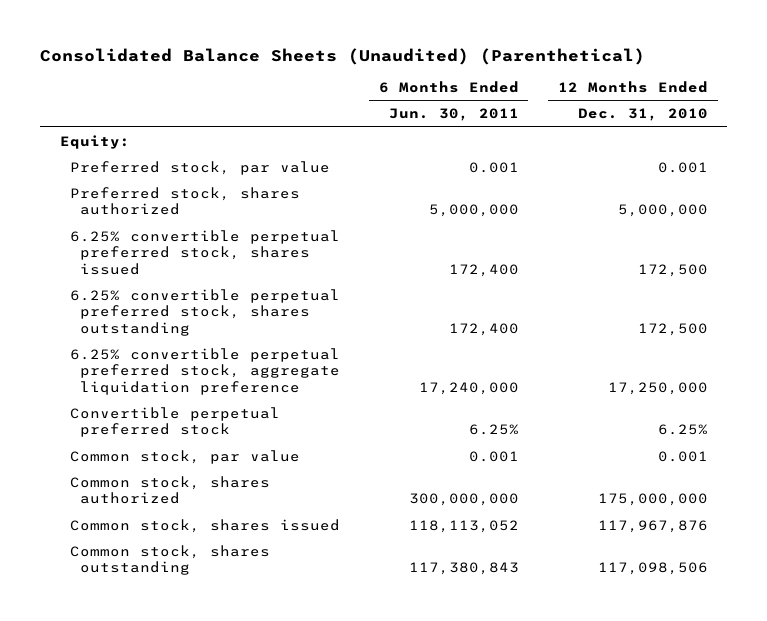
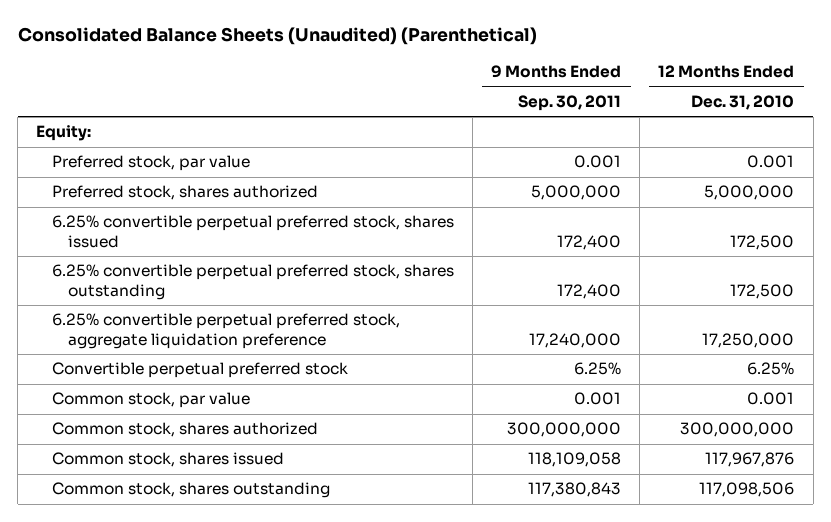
- | 6 Months Ended Jun. 30, 2011 | 12 Months Ended Dec. 31, 2010
+ | 9 Months Ended Sep. 30, 2011 | 12 Months Ended Dec. 31, 2010
- Common stock, shares authorized | 300,000,000 | 175,000,000
+ Common stock, shares authorized | 300,000,000 | 300,000,000

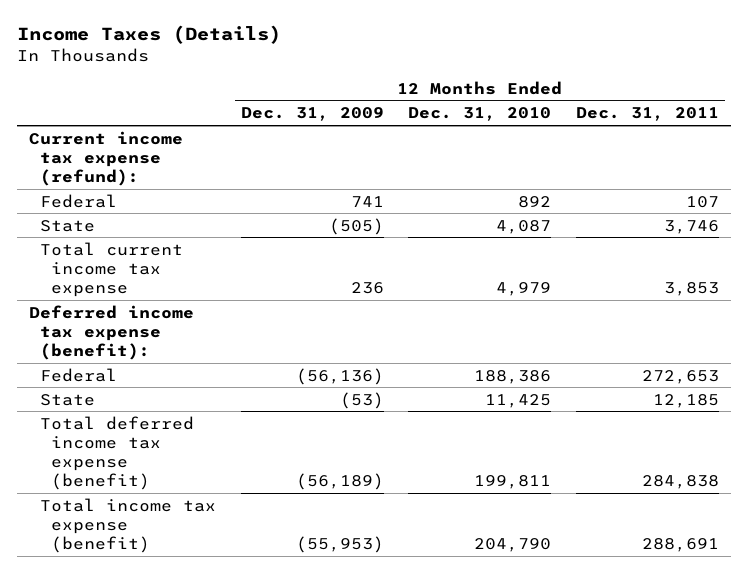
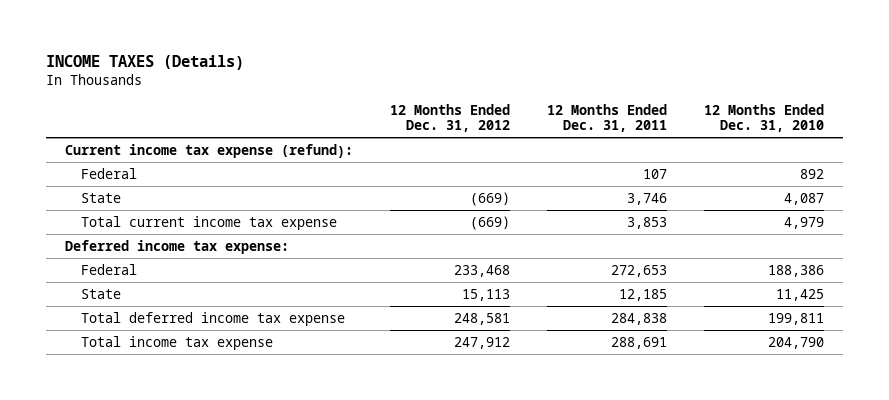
- Income Taxes (Details)
+ INCOME TAXES (Details)
- | 12 Months Ended Dec. 31, 2009 | 12 Months Ended Dec. 31, 2010 | 12 Months Ended Dec. 31, 2011
+ | 12 Months Ended Dec. 31, 2012 | 12 Months Ended Dec. 31, 2011 | 12 Months Ended Dec. 31, 2010
- Deferred income tax expense (benefit):
+ Deferred income tax expense:
- Total deferred income tax expense (benefit) | (56,189) | 199,811 | 284,838
- Total income tax expense (benefit) | (55,953) | 204,790 | 288,691
+ Total deferred income tax expense | 248,581 | 284,838 | 199,811
+ Total income tax expense | 247,912 | 288,691 | 204,790

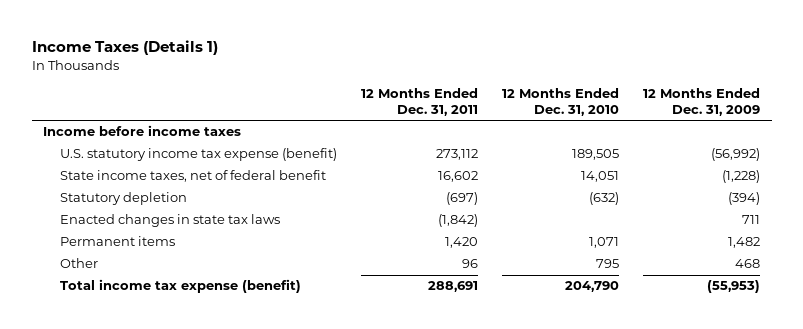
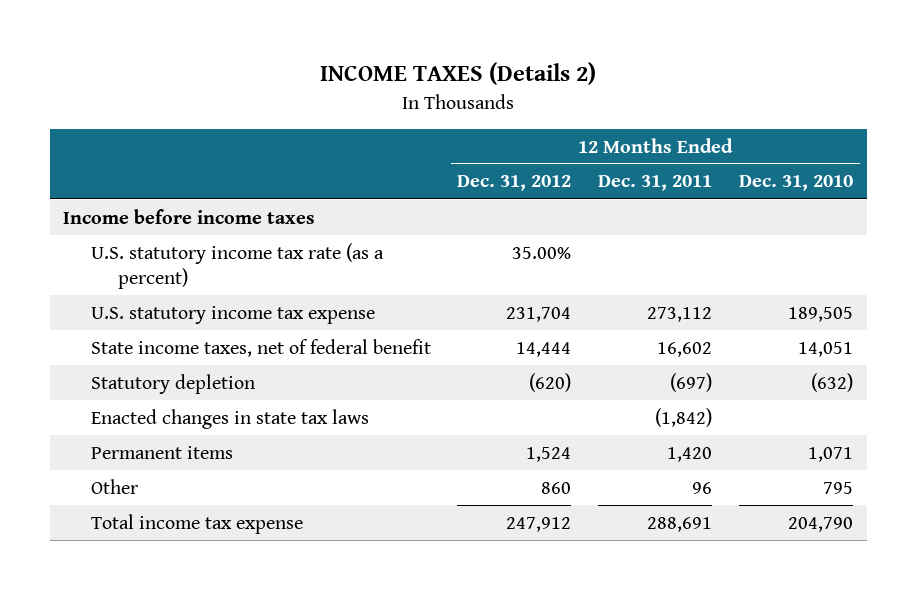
- Income Taxes (Details 1)
+ INCOME TAXES (Details 2)
- | 12 Months Ended Dec. 31, 2011 | 12 Months Ended Dec. 31, 2010 | 12 Months Ended Dec. 31, 2009
+ | 12 Months Ended Dec. 31, 2012 | 12 Months Ended Dec. 31, 2011 | 12 Months Ended Dec. 31, 2010
- U.S. statutory income tax expense (benefit) | 273,112 | 189,505 | (56,992)
+ U.S. statutory income tax rate (as a percent) | 35.00% | |
+ U.S. statutory income tax expense | 231,704 | 273,112 | 189,505
- Total income tax expense (benefit) | 288,691 | 204,790 | (55,953)
+ Total income tax expense | 247,912 | 288,691 | 204,790

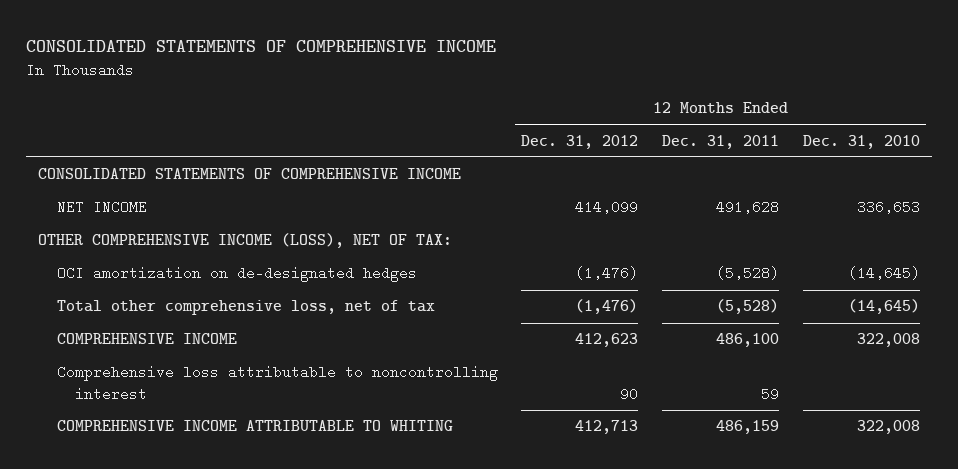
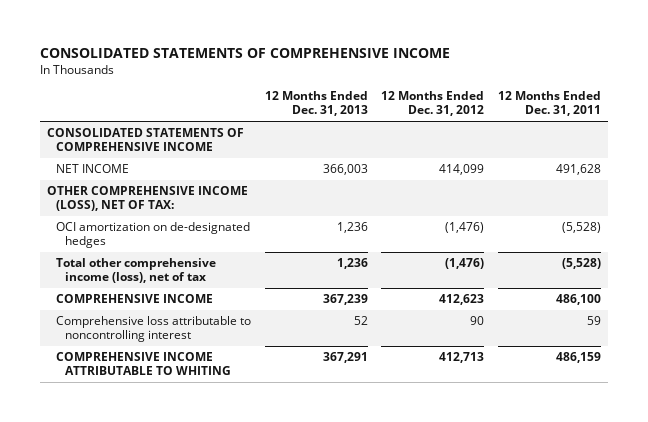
- | 12 Months Ended Dec. 31, 2012 | 12 Months Ended Dec. 31, 2011 | 12 Months Ended Dec. 31, 2010
+ | 12 Months Ended Dec. 31, 2013 | 12 Months Ended Dec. 31, 2012 | 12 Months Ended Dec. 31, 2011
- Total other comprehensive loss, net of tax | (1,476) | (5,528) | (14,645)
+ Total other comprehensive income (loss), net of tax | 1,236 | (1,476) | (5,528)

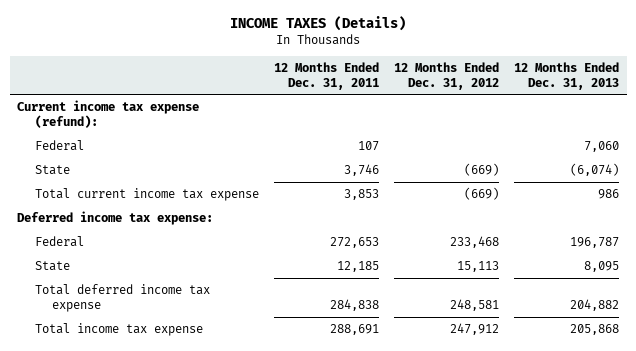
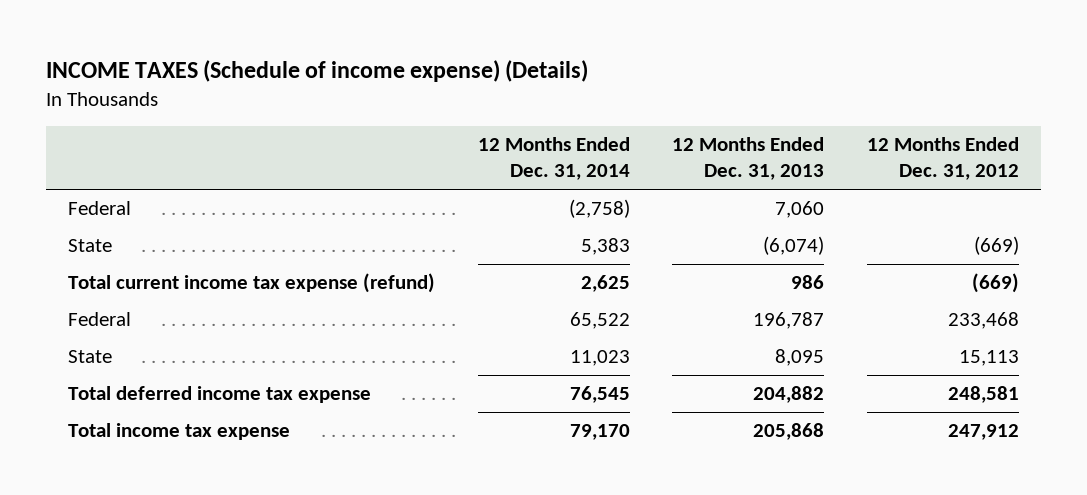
- INCOME TAXES (Details)
+ INCOME TAXES (Schedule of income expense) (Details)
- | 12 Months Ended Dec. 31, 2011 | 12 Months Ended Dec. 31, 2012 | 12 Months Ended Dec. 31, 2013
+ | 12 Months Ended Dec. 31, 2014 | 12 Months Ended Dec. 31, 2013 | 12 Months Ended Dec. 31, 2012
- Current income tax expense (refund):
- Total current income tax expense | 3,853 | (669) | 986
- Deferred income tax expense:
+ Total current income tax expense (refund) | 2,625 | 986 | (669)

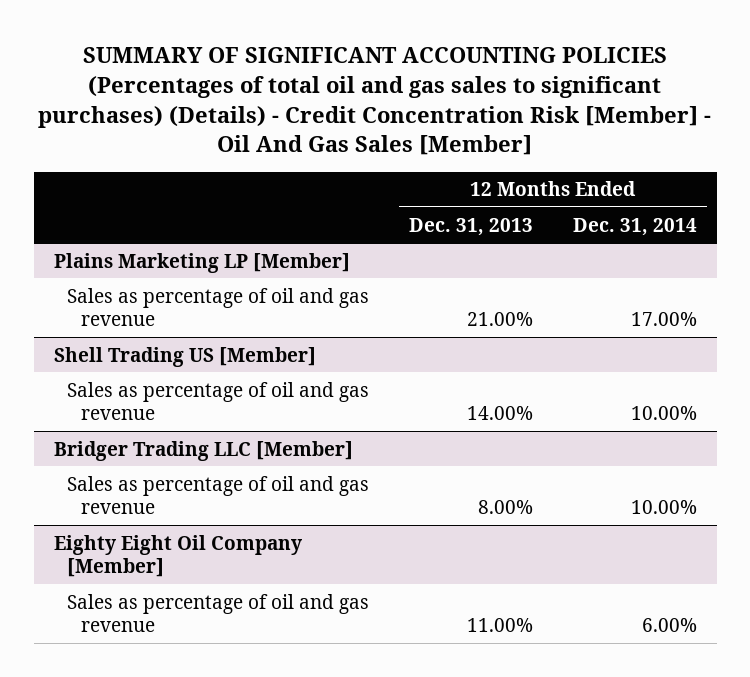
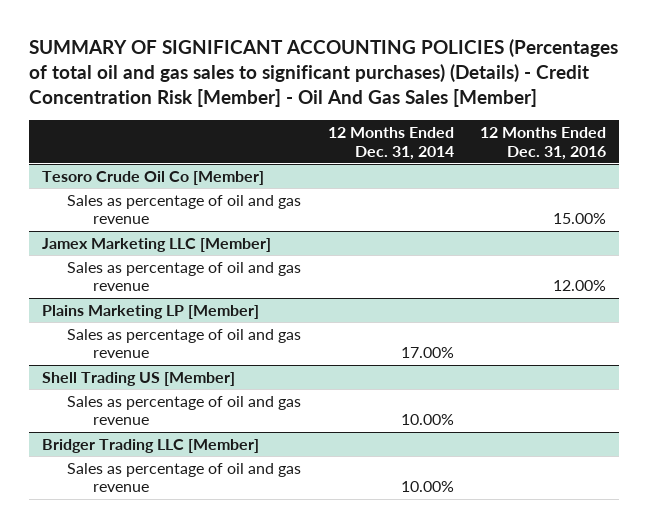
- | 12 Months Ended Dec. 31, 2013 | 12 Months Ended Dec. 31, 2014
+ | 12 Months Ended Dec. 31, 2014 | 12 Months Ended Dec. 31, 2016
+ Tesoro Crude Oil Co [Member]
+ Sales as percentage of oil and gas revenue | | 15.00%
+ Jamex Marketing LLC [Member]
+ Sales as percentage of oil and gas revenue | | 12.00%
- Eighty Eight Oil Company [Member]
- Sales as percentage of oil and gas revenue | 11.00% | 6.00%

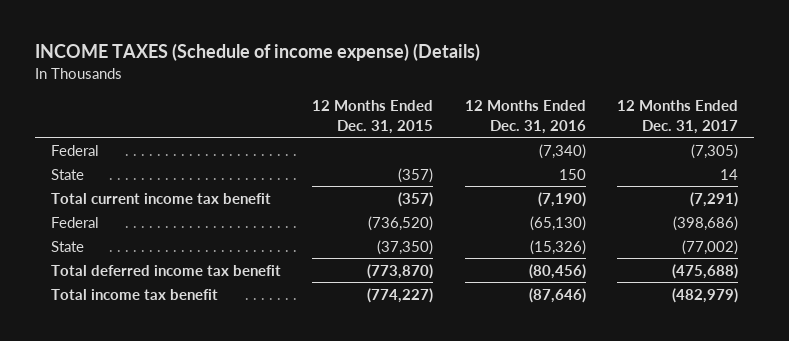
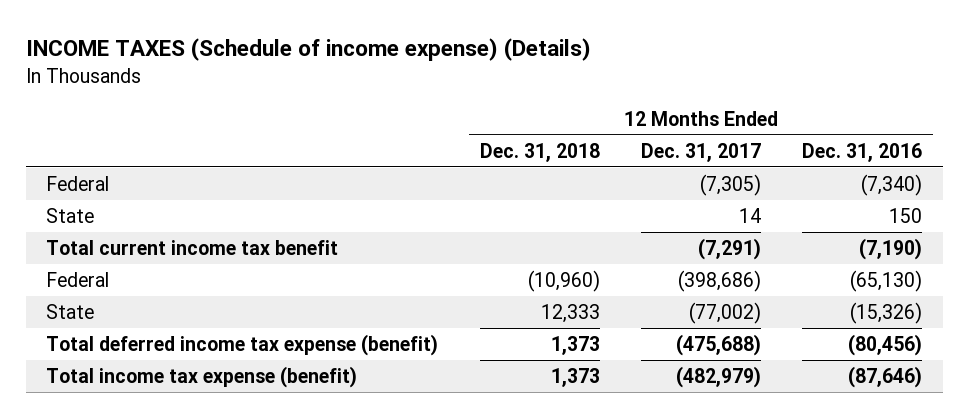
- | 12 Months Ended Dec. 31, 2015 | 12 Months Ended Dec. 31, 2016 | 12 Months Ended Dec. 31, 2017
+ | 12 Months Ended Dec. 31, 2018 | 12 Months Ended Dec. 31, 2017 | 12 Months Ended Dec. 31, 2016
- Total deferred income tax benefit | (773,870) | (80,456) | (475,688)
- Total income tax benefit | (774,227) | (87,646) | (482,979)
+ Total deferred income tax expense (benefit) | 1,373 | (475,688) | (80,456)
+ Total income tax expense (benefit) | 1,373 | (482,979) | (87,646)

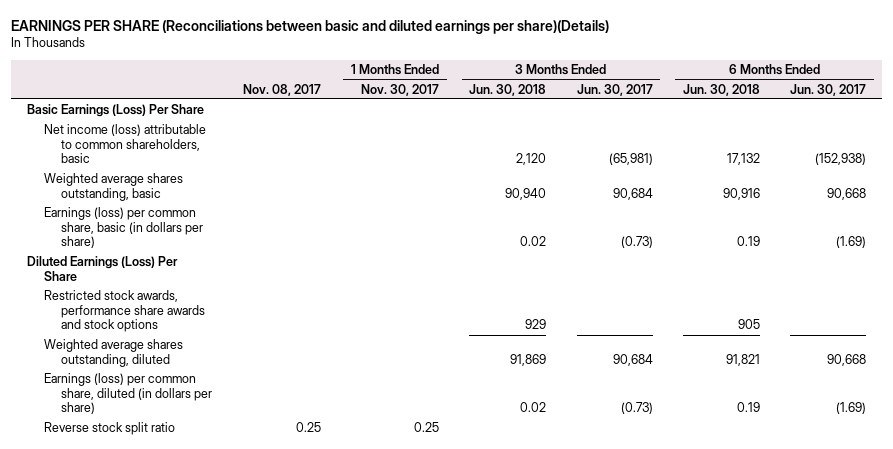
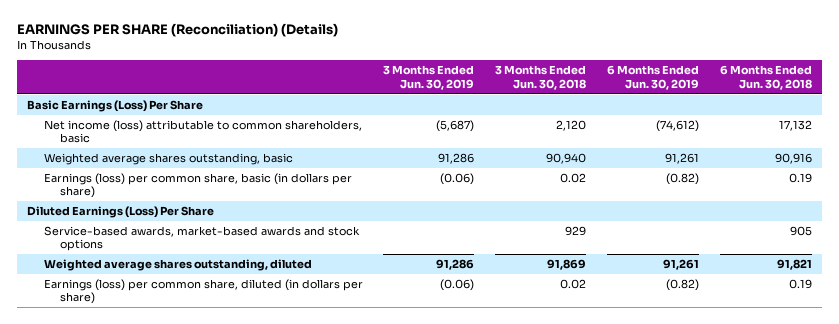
- EARNINGS PER SHARE (Reconciliations between basic and diluted earnings per share)(Details)
+ EARNINGS PER SHARE (Reconciliation) (Details)
- | Nov. 08, 2017 | 1 Months Ended Nov. 30, 2017 | 3 Months Ended Jun. 30, 2018 | 3 Months Ended Jun. 30, 2017 | 6 Months Ended Jun. 30, 2018 | 6 Months Ended Jun. 30, 2017
+ | 3 Months Ended Jun. 30, 2019 | 3 Months Ended Jun. 30, 2018 | 6 Months Ended Jun. 30, 2019 | 6 Months Ended Jun. 30, 2018
- Restricted stock awards, performance share awards and stock options | | | 929 | | 905 |
+ Service-based awards, market-based awards and stock options | | 929 | | 905
- Reverse stock split ratio | 0.25 | 0.25 | | | |

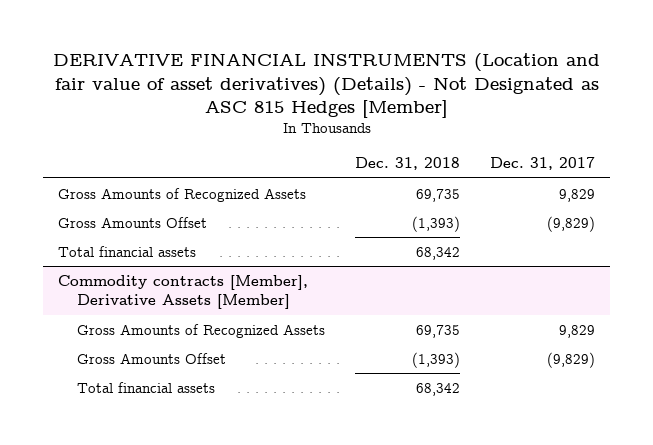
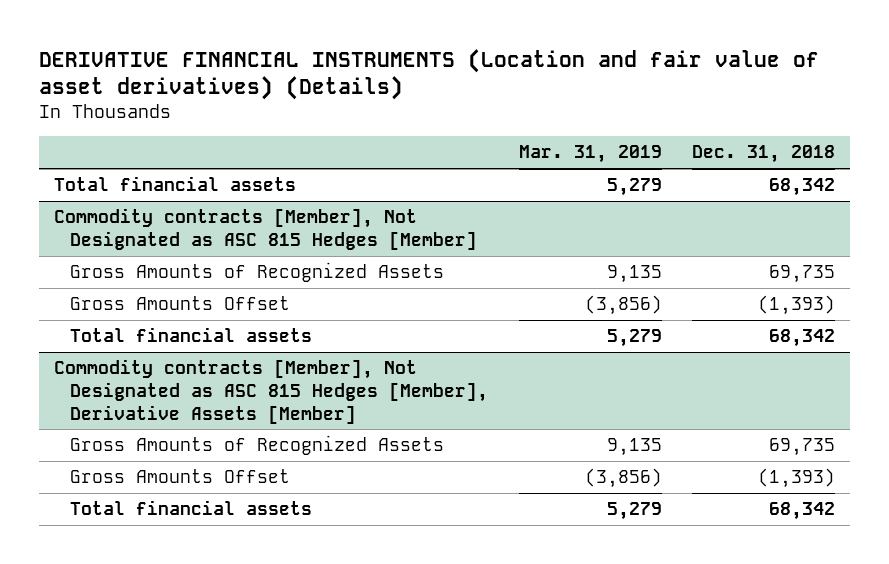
- DERIVATIVE FINANCIAL INSTRUMENTS (Location and fair value of asset derivatives) (Details) - Not Designated as ASC 815 Hedges [Member]
+ DERIVATIVE FINANCIAL INSTRUMENTS (Location and fair value of asset derivatives) (Details)
- | Dec. 31, 2018 | Dec. 31, 2017
+ | Mar. 31, 2019 | Dec. 31, 2018
+ Total financial assets | 5,279 | 68,342
+ Commodity contracts [Member], Not Designated as ASC 815 Hedges [Member]
- Commodity contracts [Member], Derivative Assets [Member]
+ Commodity contracts [Member], Not Designated as ASC 815 Hedges [Member], Derivative Assets [Member]

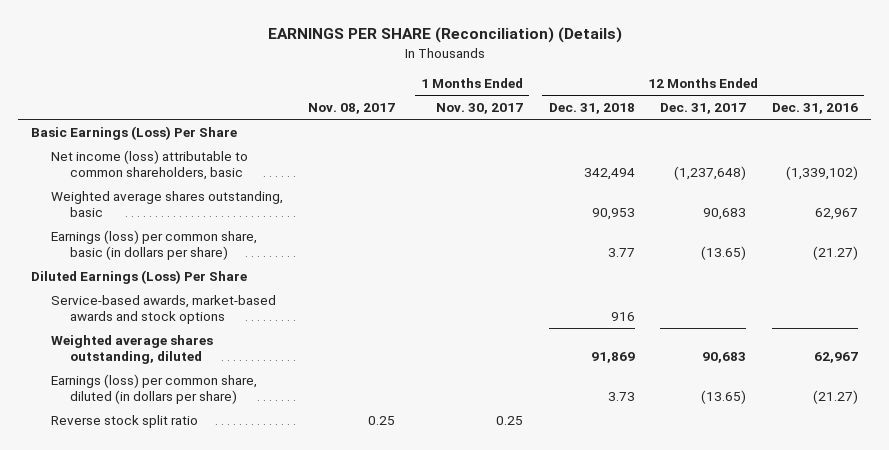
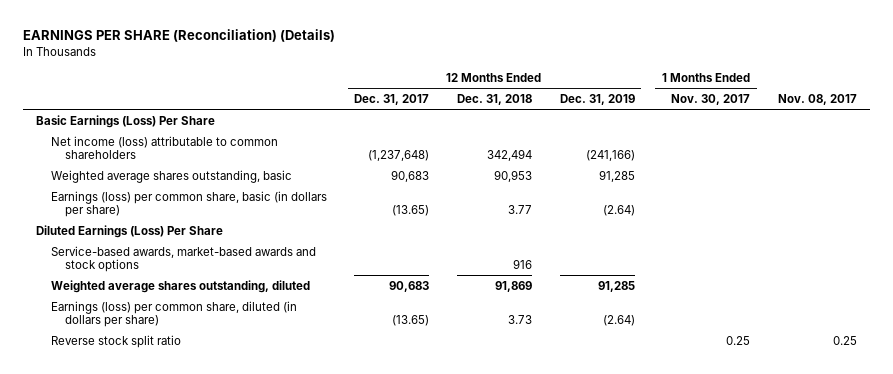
- | Nov. 08, 2017 | 1 Months Ended Nov. 30, 2017 | 12 Months Ended Dec. 31, 2018 | 12 Months Ended Dec. 31, 2017 | 12 Months Ended Dec. 31, 2016
+ | 12 Months Ended Dec. 31, 2017 | 12 Months Ended Dec. 31, 2018 | 12 Months Ended Dec. 31, 2019 | 1 Months Ended Nov. 30, 2017 | Nov. 08, 2017
- Net income (loss) attributable to common shareholders, basic | | | 342,494 | (1,237,648) | (1,339,102)
+ Net income (loss) attributable to common shareholders | (1,237,648) | 342,494 | (241,166) | |

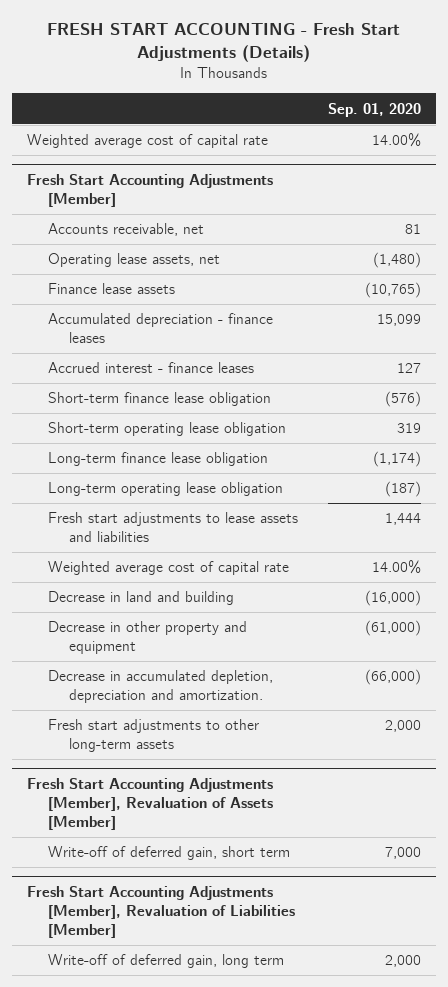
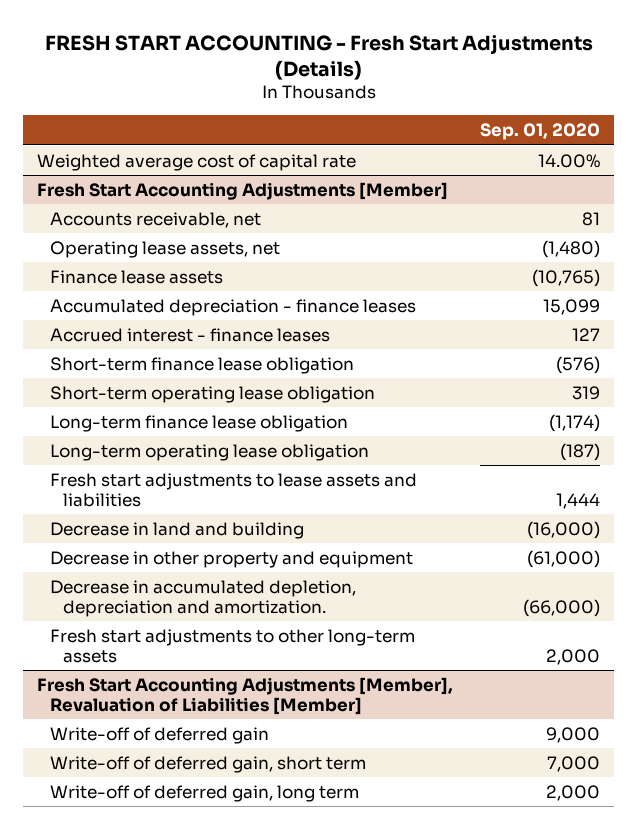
@ Fresh Start Accounting Adjustments [Member]
- Weighted average cost of capital rate | 14.00%
- Fresh Start Accounting Adjustments [Member], Revaluation of Assets [Member]
- Write-off of deferred gain, short term | 7,000
@ Fresh Start Accounting Adjustments [Member], Revaluation of Liabilities [Member]
+ Write-off of deferred gain | 9,000
+ Write-off of deferred gain, short term | 7,000

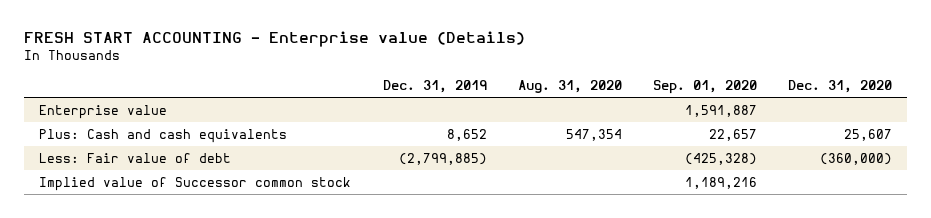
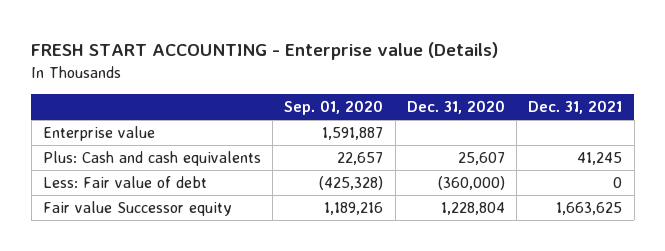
- | Dec. 31, 2019 | Aug. 31, 2020 | Sep. 01, 2020 | Dec. 31, 2020
+ | Sep. 01, 2020 | Dec. 31, 2020 | Dec. 31, 2021
- Implied value of Successor common stock | | | 1,189,216 |
+ Fair value Successor equity | 1,189,216 | 1,228,804 | 1,663,625

